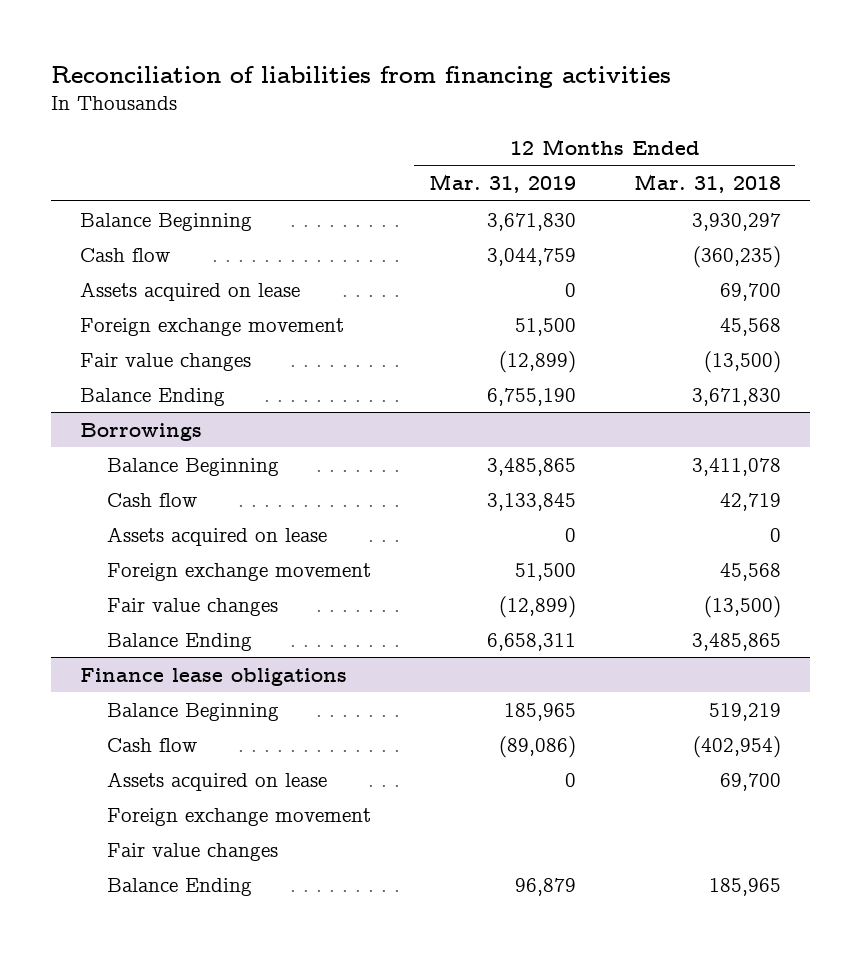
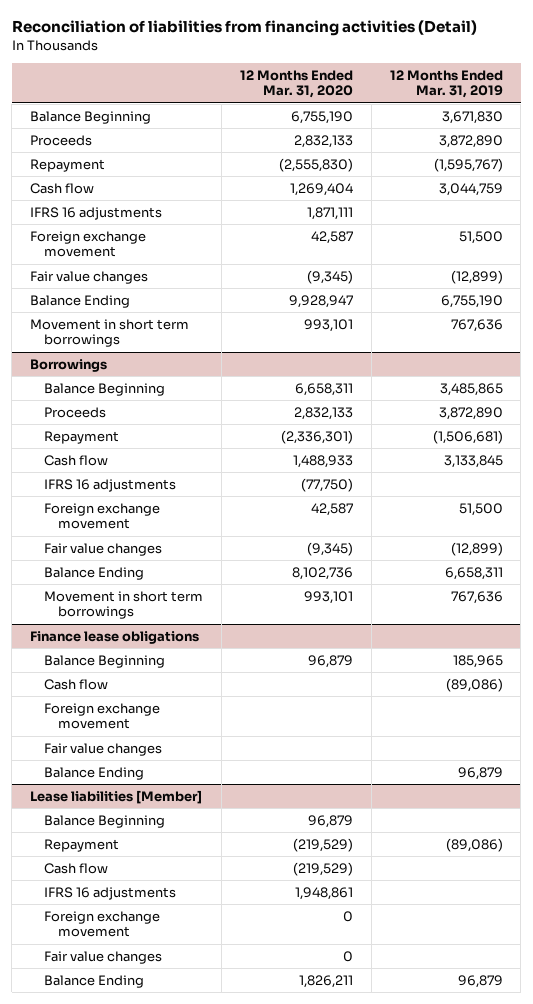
- Reconciliation of liabilities from financing activities
+ Reconciliation of liabilities from financing activities (Detail)
- | 12 Months Ended Mar. 31, 2019 | 12 Months Ended Mar. 31, 2018
+ | 12 Months Ended Mar. 31, 2020 | 12 Months Ended Mar. 31, 2019
+ Proceeds | 2,832,133 | 3,872,890
+ Repayment | (2,555,830) | (1,595,767)
- Assets acquired on lease | 0 | 69,700
+ IFRS 16 adjustments | 1,871,111 |
+ Movement in short term borrowings | 993,101 | 767,636
@ Borrowings
+ Proceeds | 2,832,133 | 3,872,890
+ Repayment | (2,336,301) | (1,506,681)
- Assets acquired on lease | 0 | 0
+ IFRS 16 adjustments | (77,750) |
+ Movement in short term borrowings | 993,101 | 767,636
@ Finance lease obligations
- Assets acquired on lease | 0 | 69,700
+ Lease liabilities [Member]
+ Balance Beginning | 96,879 |
+ Repayment | (219,529) | (89,086)
+ Cash flow | (219,529) |
+ IFRS 16 adjustments | 1,948,861 |
+ Foreign exchange movement | 0 |
+ Fair value changes | 0 |
+ Balance Ending | 1,826,211 | 96,879

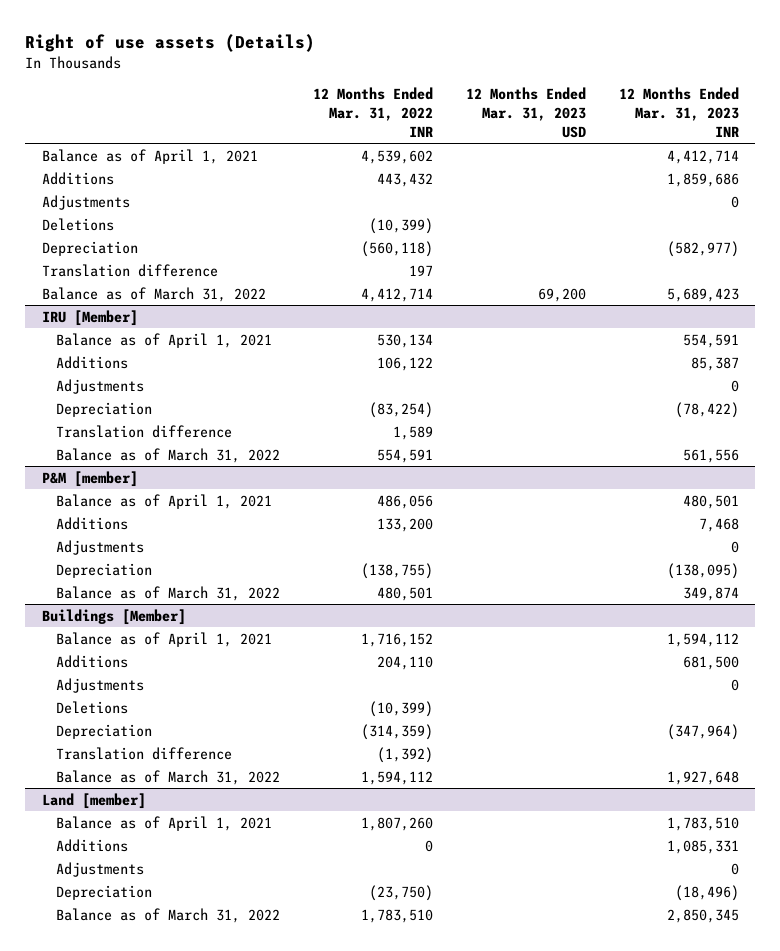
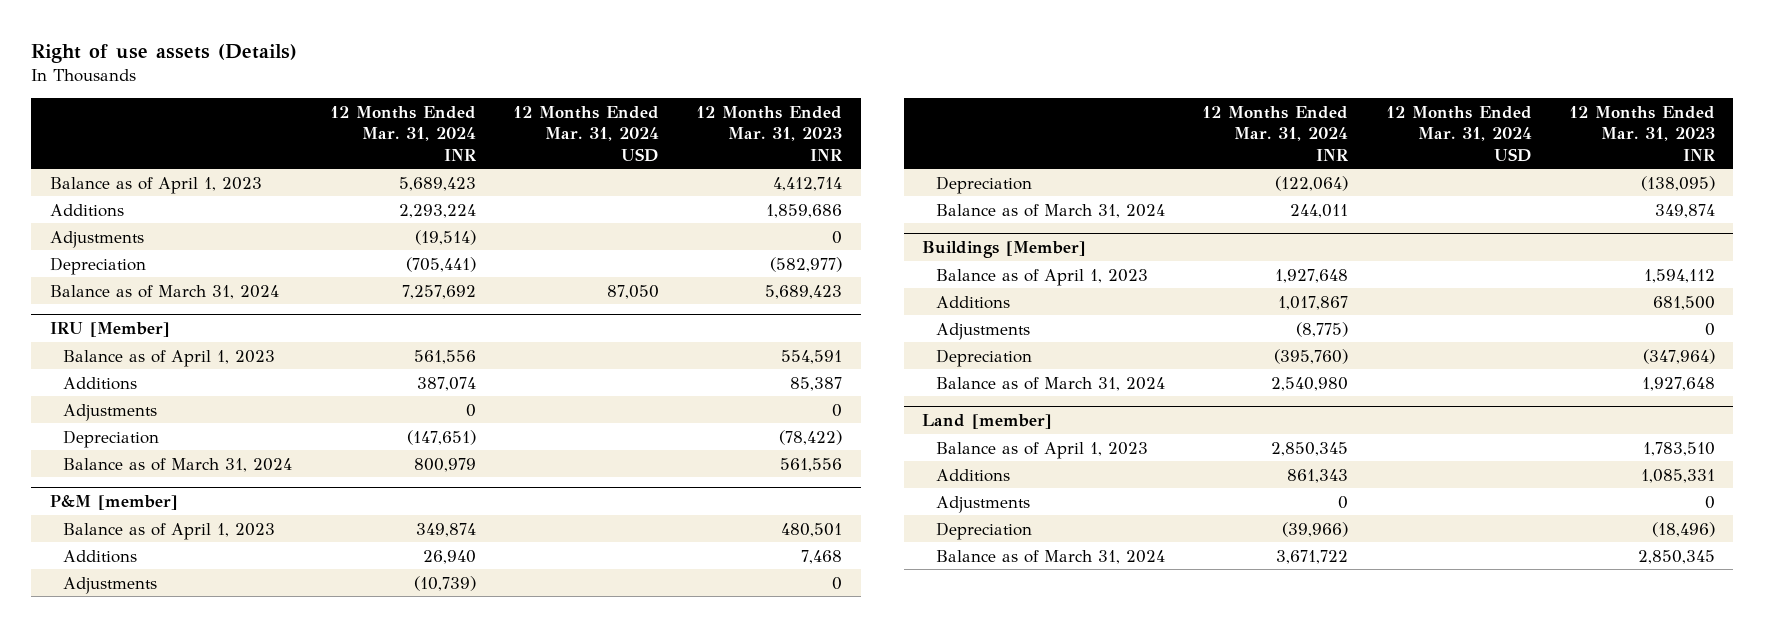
- | 12 Months Ended Mar. 31, 2022 INR | 12 Months Ended Mar. 31, 2023 USD | 12 Months Ended Mar. 31, 2023 INR
+ | 12 Months Ended Mar. 31, 2024 INR | 12 Months Ended Mar. 31, 2024 USD | 12 Months Ended Mar. 31, 2023 INR
- Balance as of April 1, 2021 | 4,539,602 | | 4,412,714
+ Balance as of April 1, 2023 | 5,689,423 | | 4,412,714
- Deletions | (10,399) | |
- Translation difference | 197 | |
- Balance as of March 31, 2022 | 4,412,714 | 69,200 | 5,689,423
+ Balance as of March 31, 2024 | 7,257,692 | 87,050 | 5,689,423
@ IRU [Member]
- Balance as of April 1, 2021 | 530,134 | | 554,591
+ Balance as of April 1, 2023 | 561,556 | | 554,591
- Translation difference | 1,589 | |
- Balance as of March 31, 2022 | 554,591 | | 561,556
+ Balance as of March 31, 2024 | 800,979 | | 561,556
@ P&M [member]
- Balance as of April 1, 2021 | 486,056 | | 480,501
+ Balance as of April 1, 2023 | 349,874 | | 480,501
- Balance as of March 31, 2022 | 480,501 | | 349,874
+ Balance as of March 31, 2024 | 244,011 | | 349,874
@ Buildings [Member]
- Balance as of April 1, 2021 | 1,716,152 | | 1,594,112
+ Balance as of April 1, 2023 | 1,927,648 | | 1,594,112
- Deletions | (10,399) | |
- Translation difference | (1,392) | |
- Balance as of March 31, 2022 | 1,594,112 | | 1,927,648
+ Balance as of March 31, 2024 | 2,540,980 | | 1,927,648
@ Land [member]
- Balance as of April 1, 2021 | 1,807,260 | | 1,783,510
+ Balance as of April 1, 2023 | 2,850,345 | | 1,783,510
- Balance as of March 31, 2022 | 1,783,510 | | 2,850,345
+ Balance as of March 31, 2024 | 3,671,722 | | 2,850,345

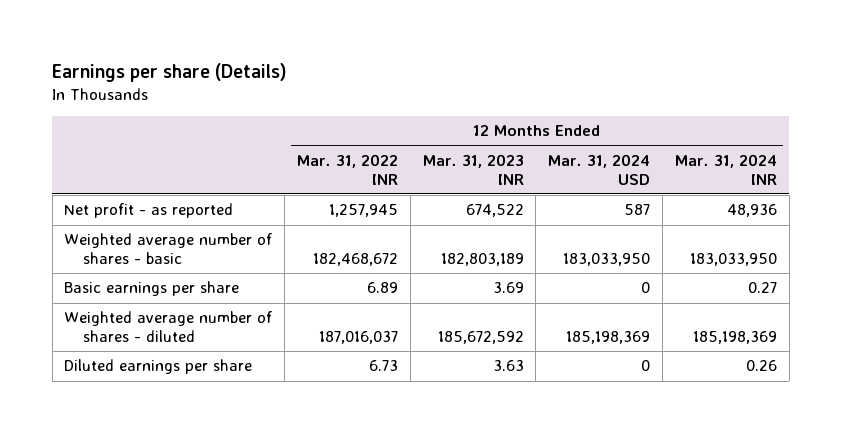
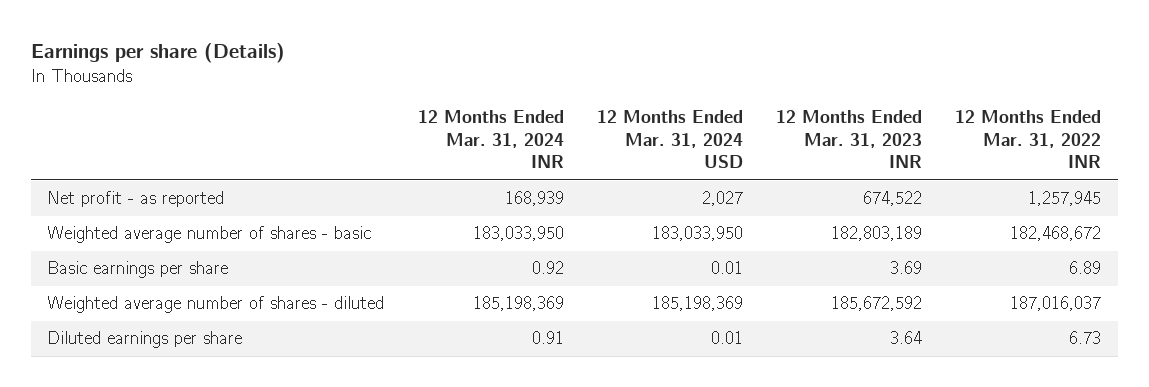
- | 12 Months Ended Mar. 31, 2022 INR | 12 Months Ended Mar. 31, 2023 INR | 12 Months Ended Mar. 31, 2024 USD | 12 Months Ended Mar. 31, 2024 INR
+ | 12 Months Ended Mar. 31, 2024 INR | 12 Months Ended Mar. 31, 2024 USD | 12 Months Ended Mar. 31, 2023 INR | 12 Months Ended Mar. 31, 2022 INR
- Net profit - as reported | 1,257,945 | 674,522 | 587 | 48,936
+ Net profit - as reported | 168,939 | 2,027 | 674,522 | 1,257,945
- Basic earnings per share | 6.89 | 3.69 | 0 | 0.27
+ Basic earnings per share | 0.92 | 0.01 | 3.69 | 6.89
- Diluted earnings per share | 6.73 | 3.63 | 0 | 0.26
+ Diluted earnings per share | 0.91 | 0.01 | 3.64 | 6.73

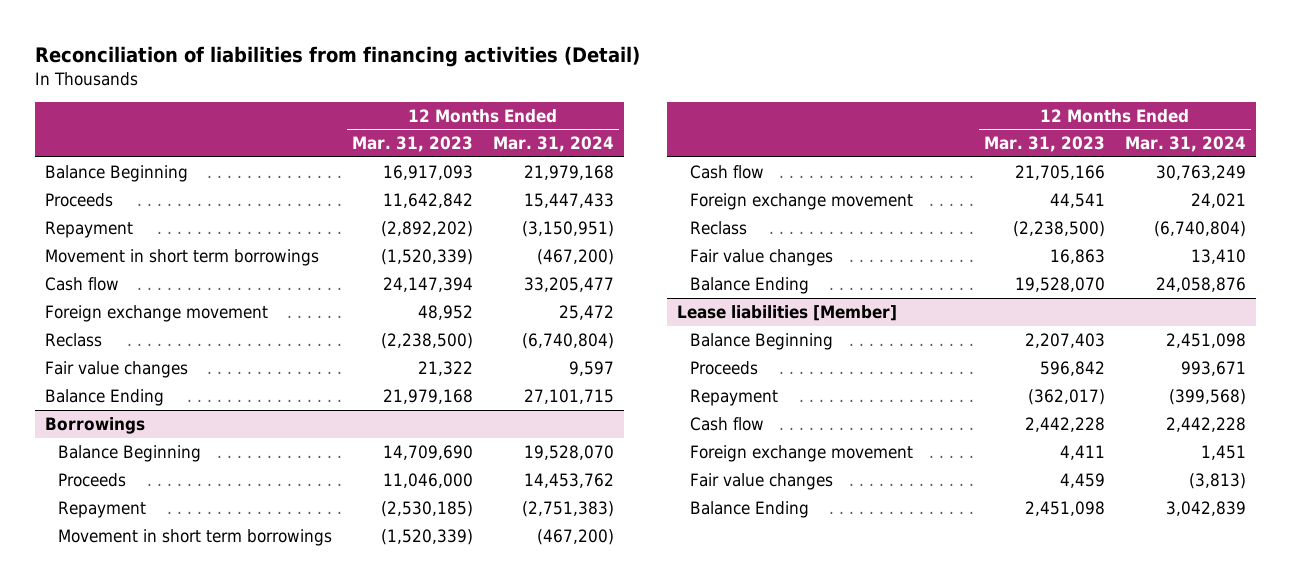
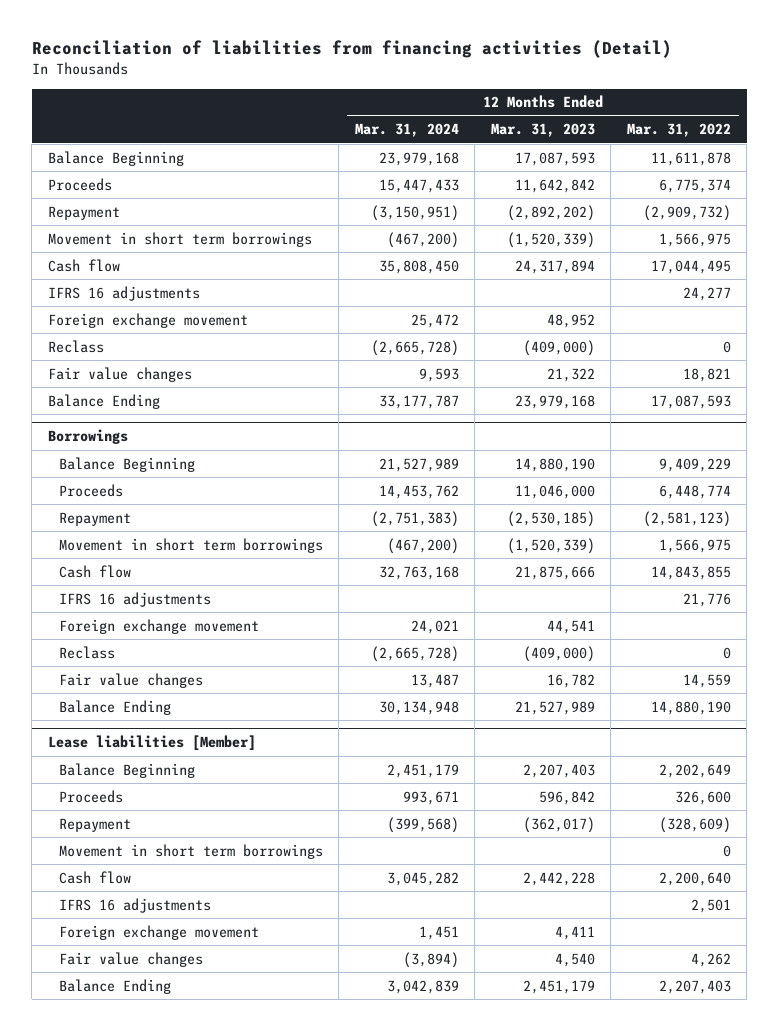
- | 12 Months Ended Mar. 31, 2023 | 12 Months Ended Mar. 31, 2024
+ | 12 Months Ended Mar. 31, 2024 | 12 Months Ended Mar. 31, 2023 | 12 Months Ended Mar. 31, 2022
- Balance Beginning | 16,917,093 | 21,979,168
+ Balance Beginning | 23,979,168 | 17,087,593 | 11,611,878
- Cash flow | 24,147,394 | 33,205,477
+ Cash flow | 35,808,450 | 24,317,894 | 17,044,495
+ IFRS 16 adjustments | | | 24,277
- Reclass | (2,238,500) | (6,740,804)
- Fair value changes | 21,322 | 9,597
- Balance Ending | 21,979,168 | 27,101,715
+ Reclass | (2,665,728) | (409,000) | 0
+ Fair value changes | 9,593 | 21,322 | 18,821
+ Balance Ending | 33,177,787 | 23,979,168 | 17,087,593
@ Borrowings
- Balance Beginning | 14,709,690 | 19,528,070
+ Balance Beginning | 21,527,989 | 14,880,190 | 9,409,229
- Cash flow | 21,705,166 | 30,763,249
+ Cash flow | 32,763,168 | 21,875,666 | 14,843,855
+ IFRS 16 adjustments | | | 21,776
- Reclass | (2,238,500) | (6,740,804)
- Fair value changes | 16,863 | 13,410
- Balance Ending | 19,528,070 | 24,058,876
+ Reclass | (2,665,728) | (409,000) | 0
+ Fair value changes | 13,487 | 16,782 | 14,559
+ Balance Ending | 30,134,948 | 21,527,989 | 14,880,190
@ Lease liabilities [Member]
- Balance Beginning | 2,207,403 | 2,451,098
+ Balance Beginning | 2,451,179 | 2,207,403 | 2,202,649
- Cash flow | 2,442,228 | 2,442,228
+ Movement in short term borrowings | | | 0
+ Cash flow | 3,045,282 | 2,442,228 | 2,200,640
+ IFRS 16 adjustments | | | 2,501
- Fair value changes | 4,459 | (3,813)
- Balance Ending | 2,451,098 | 3,042,839
+ Fair value changes | (3,894) | 4,540 | 4,262
+ Balance Ending | 3,042,839 | 2,451,179 | 2,207,403

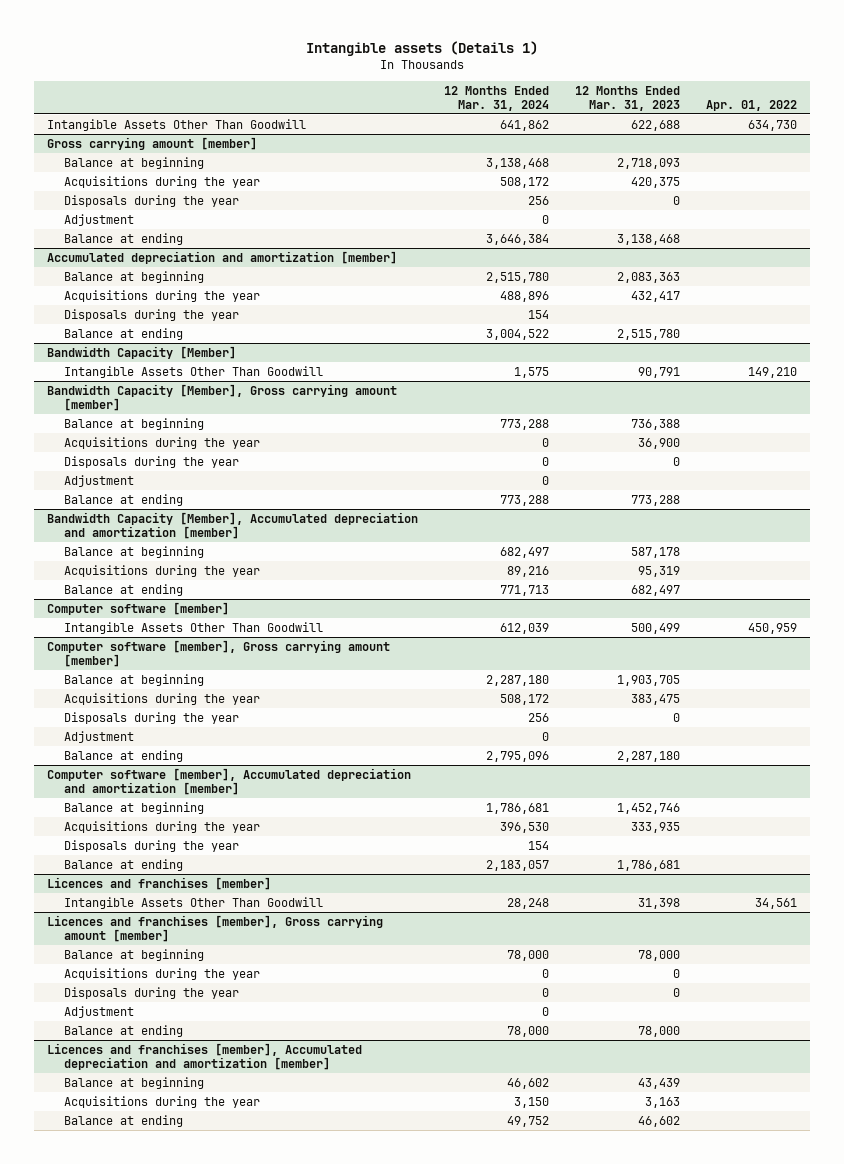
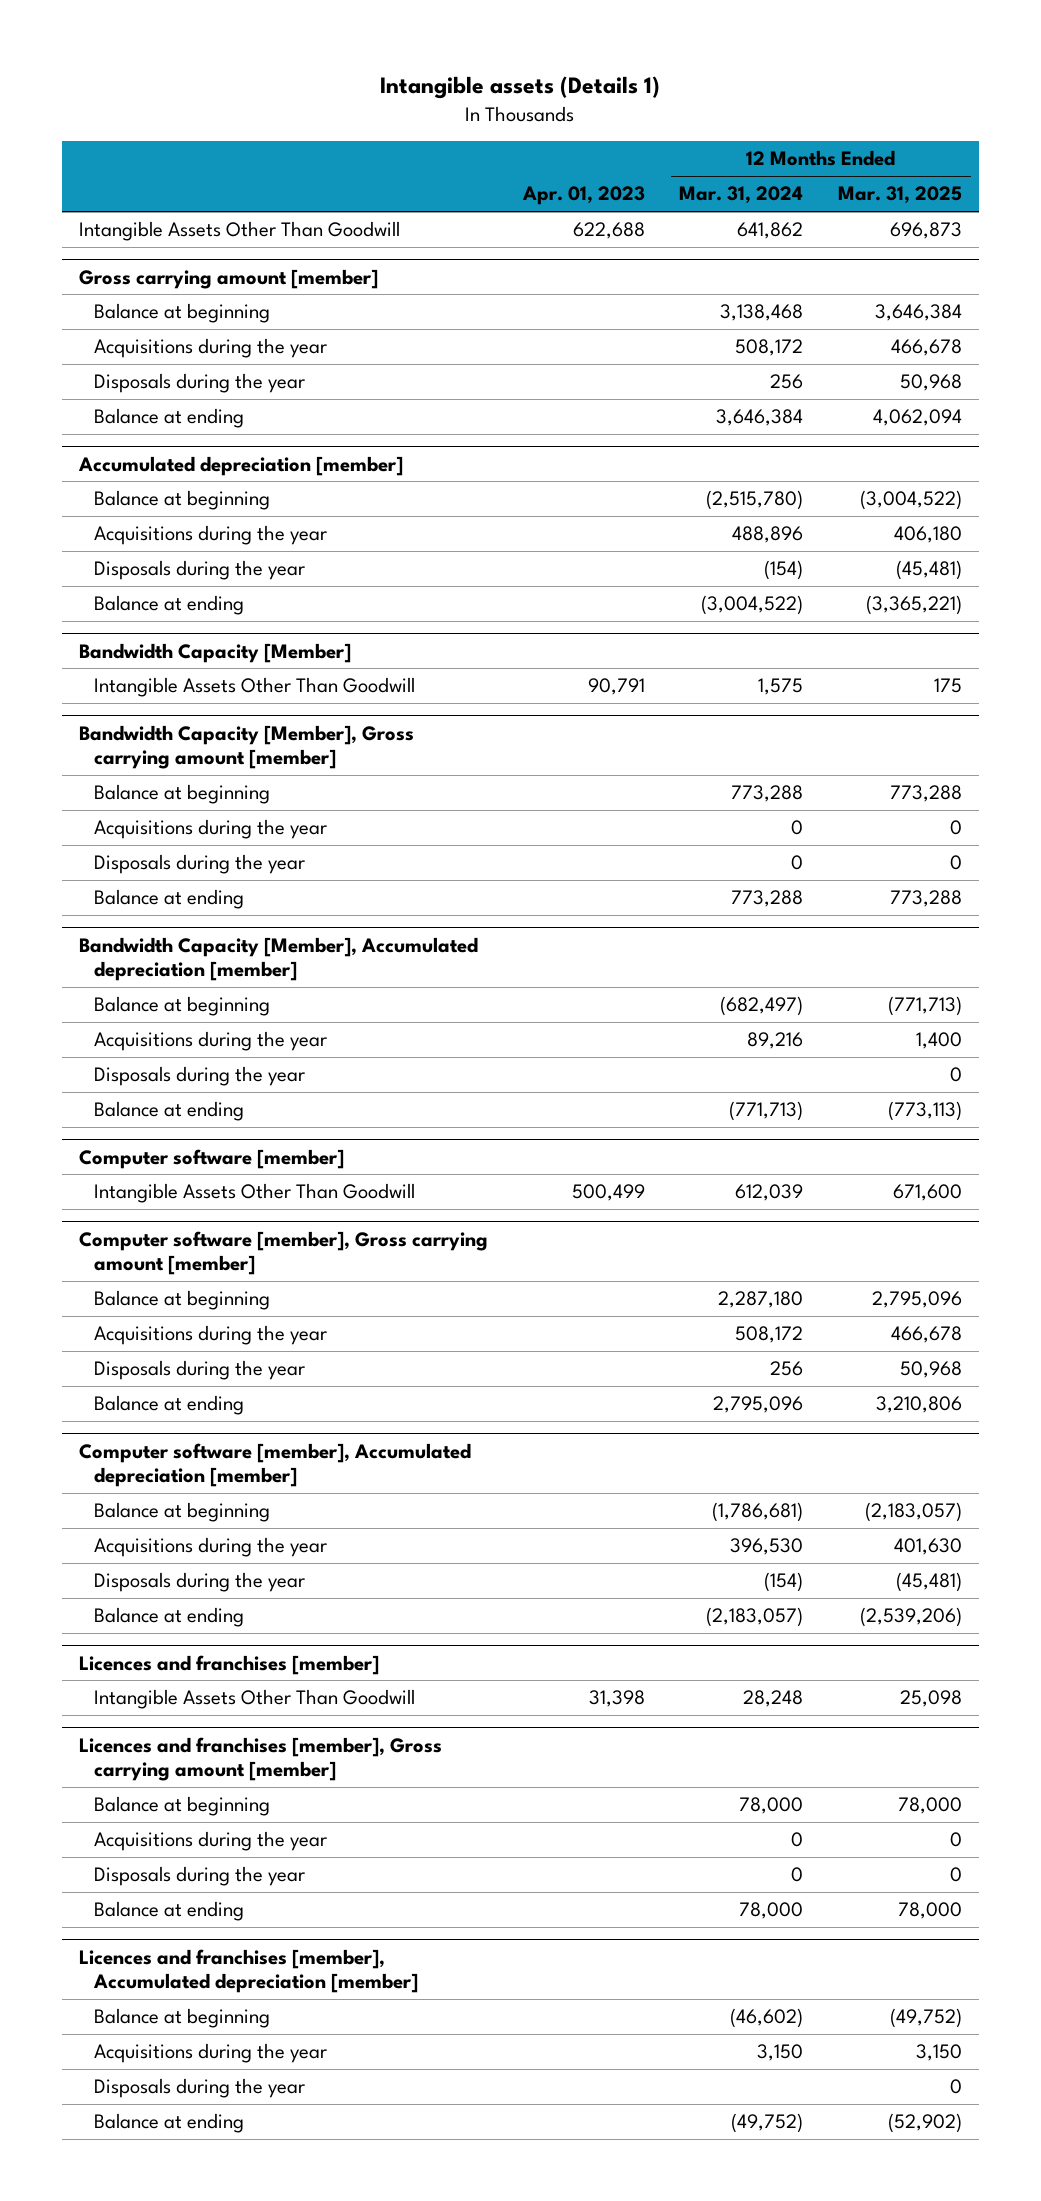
- | 12 Months Ended Mar. 31, 2024 | 12 Months Ended Mar. 31, 2023 | Apr. 01, 2022
+ | Apr. 01, 2023 | 12 Months Ended Mar. 31, 2024 | 12 Months Ended Mar. 31, 2025
@ Gross carrying amount [member]
- Adjustment | 0 | |
- Accumulated depreciation and amortization [member]
- Balance at beginning | 2,515,780 | 2,083,363 |
+ Accumulated depreciation [member]
+ Balance at beginning | | (2,515,780) | (3,004,522)
- Disposals during the year | 154 | |
- Balance at ending | 3,004,522 | 2,515,780 |
+ Disposals during the year | | (154) | (45,481)
+ Balance at ending | | (3,004,522) | (3,365,221)
@ Bandwidth Capacity [Member], Gross carrying amount [member]
- Adjustment | 0 | |
- Bandwidth Capacity [Member], Accumulated depreciation and amortization [member]
- Balance at beginning | 682,497 | 587,178 |
+ Bandwidth Capacity [Member], Accumulated depreciation [member]
+ Balance at beginning | | (682,497) | (771,713)
- Balance at ending | 771,713 | 682,497 |
+ Disposals during the year | | | 0
+ Balance at ending | | (771,713) | (773,113)
@ Computer software [member], Gross carrying amount [member]
- Adjustment | 0 | |
- Computer software [member], Accumulated depreciation and amortization [member]
- Balance at beginning | 1,786,681 | 1,452,746 |
+ Computer software [member], Accumulated depreciation [member]
+ Balance at beginning | | (1,786,681) | (2,183,057)
- Disposals during the year | 154 | |
- Balance at ending | 2,183,057 | 1,786,681 |
+ Disposals during the year | | (154) | (45,481)
+ Balance at ending | | (2,183,057) | (2,539,206)
@ Licences and franchises [member], Gross carrying amount [member]
- Adjustment | 0 | |
- Licences and franchises [member], Accumulated depreciation and amortization [member]
- Balance at beginning | 46,602 | 43,439 |
+ Licences and franchises [member], Accumulated depreciation [member]
+ Balance at beginning | | (46,602) | (49,752)
- Balance at ending | 49,752 | 46,602 |
+ Disposals during the year | | | 0
+ Balance at ending | | (49,752) | (52,902)

